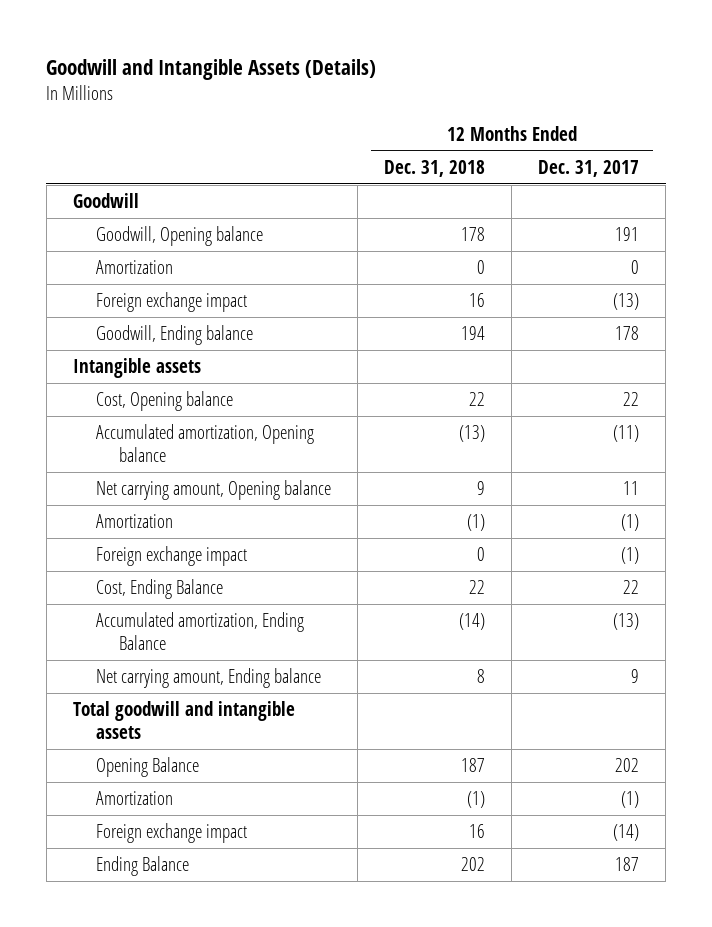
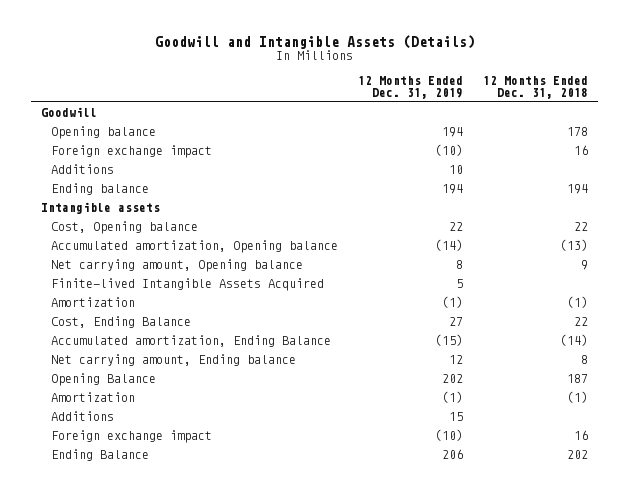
- | 12 Months Ended Dec. 31, 2018 | 12 Months Ended Dec. 31, 2017
+ | 12 Months Ended Dec. 31, 2019 | 12 Months Ended Dec. 31, 2018
- Goodwill, Opening balance | 178 | 191
- Amortization | 0 | 0
+ Opening balance | 194 | 178
- Goodwill, Ending balance | 194 | 178
+ Additions | 10 |
+ Ending balance | 194 | 194
+ Finite-lived Intangible Assets Acquired | 5 |
- Foreign exchange impact | 0 | (1)
- Total goodwill and intangible assets
+ Additions | 15 |

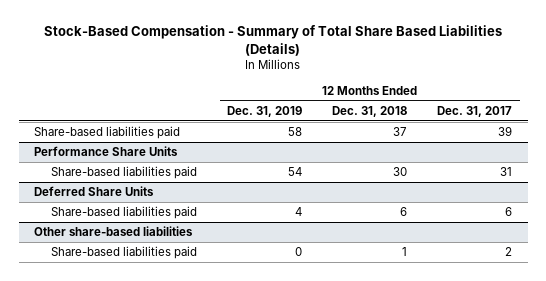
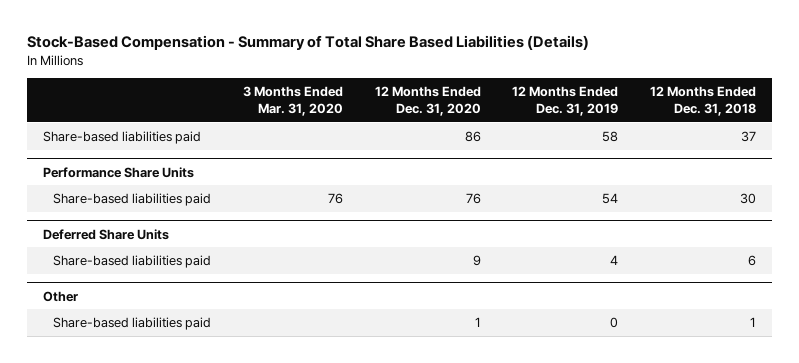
- | 12 Months Ended Dec. 31, 2019 | 12 Months Ended Dec. 31, 2018 | 12 Months Ended Dec. 31, 2017
+ | 3 Months Ended Mar. 31, 2020 | 12 Months Ended Dec. 31, 2020 | 12 Months Ended Dec. 31, 2019 | 12 Months Ended Dec. 31, 2018
- Other share-based liabilities
+ Other

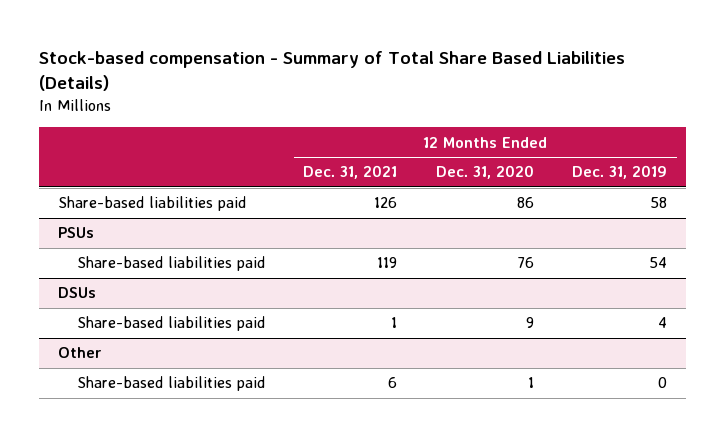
- Stock-Based Compensation - Summary of Total Share Based Liabilities (Details)
+ Stock-based compensation - Summary of Total Share Based Liabilities (Details)
- | 3 Months Ended Mar. 31, 2020 | 12 Months Ended Dec. 31, 2020 | 12 Months Ended Dec. 31, 2019 | 12 Months Ended Dec. 31, 2018
+ | 12 Months Ended Dec. 31, 2021 | 12 Months Ended Dec. 31, 2020 | 12 Months Ended Dec. 31, 2019
- Performance Share Units
+ PSUs
- Deferred Share Units
+ DSUs

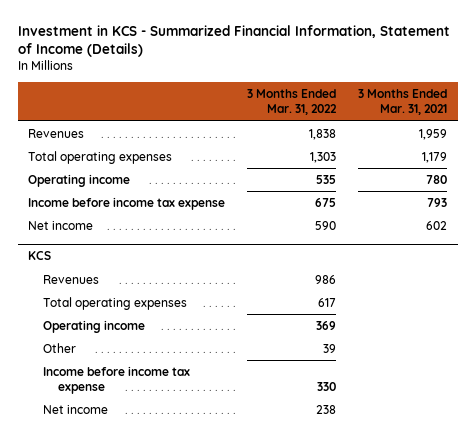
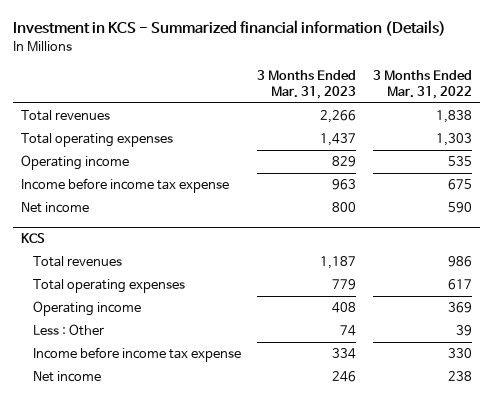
- Investment in KCS - Summarized Financial Information, Statement of Income (Details)
+ Investment in KCS - Summarized financial information (Details)
- | 3 Months Ended Mar. 31, 2022 | 3 Months Ended Mar. 31, 2021
+ | 3 Months Ended Mar. 31, 2023 | 3 Months Ended Mar. 31, 2022
- Revenues | 1,838 | 1,959
+ Total revenues | 2,266 | 1,838
@ KCS
- Revenues | 986 |
+ Total revenues | 1,187 | 986
- Other | 39 |
+ Less : Other | 74 | 39

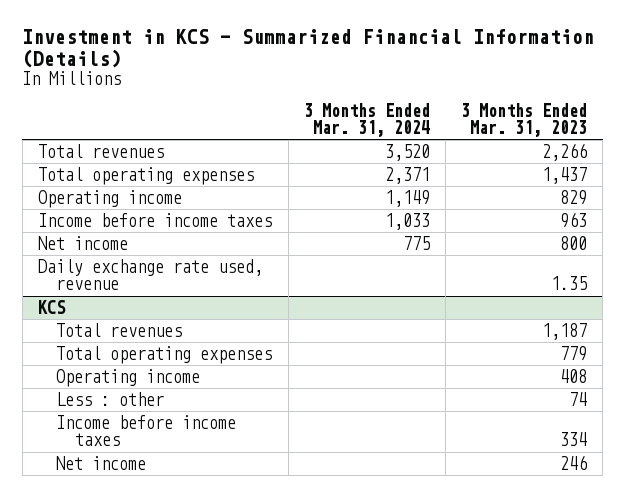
- Investment in KCS - Summarized financial information (Details)
+ Investment in KCS - Summarized Financial Information (Details)
- | 3 Months Ended Mar. 31, 2023 | 3 Months Ended Mar. 31, 2022
+ | 3 Months Ended Mar. 31, 2024 | 3 Months Ended Mar. 31, 2023
- Income before income tax expense | 963 | 675
+ Income before income taxes | 1,033 | 963
+ Daily exchange rate used, revenue | | 1.35
@ KCS
- Less : Other | 74 | 39
- Income before income tax expense | 334 | 330
+ Less : other | | 74
+ Income before income taxes | | 334

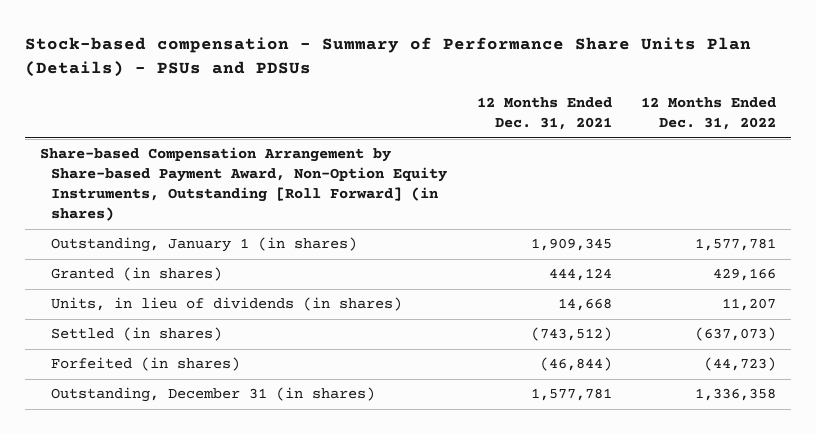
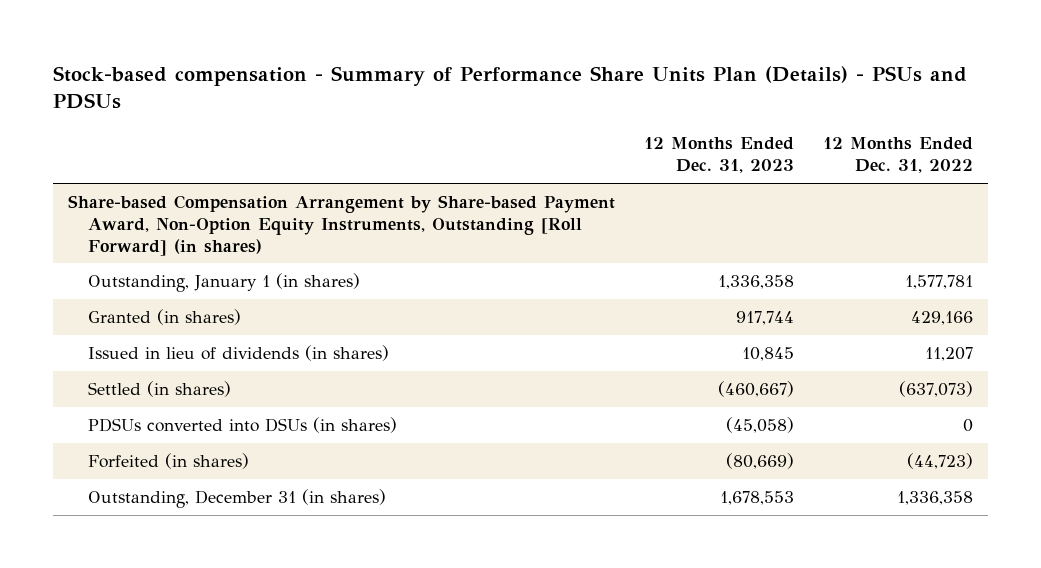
- | 12 Months Ended Dec. 31, 2021 | 12 Months Ended Dec. 31, 2022
+ | 12 Months Ended Dec. 31, 2023 | 12 Months Ended Dec. 31, 2022
- Units, in lieu of dividends (in shares) | 14,668 | 11,207
+ Issued in lieu of dividends (in shares) | 10,845 | 11,207
+ PDSUs converted into DSUs (in shares) | (45,058) | 0

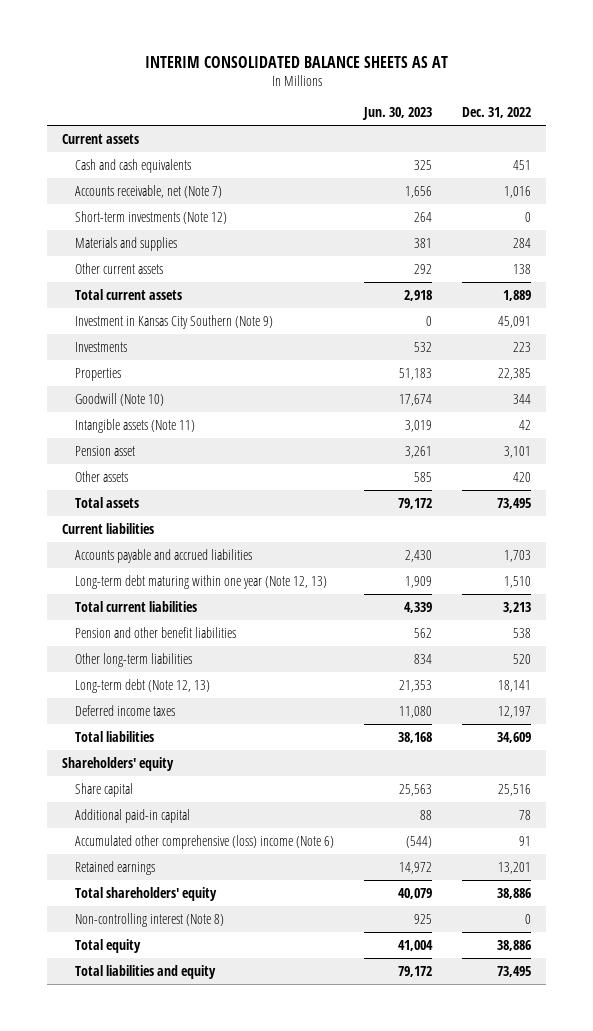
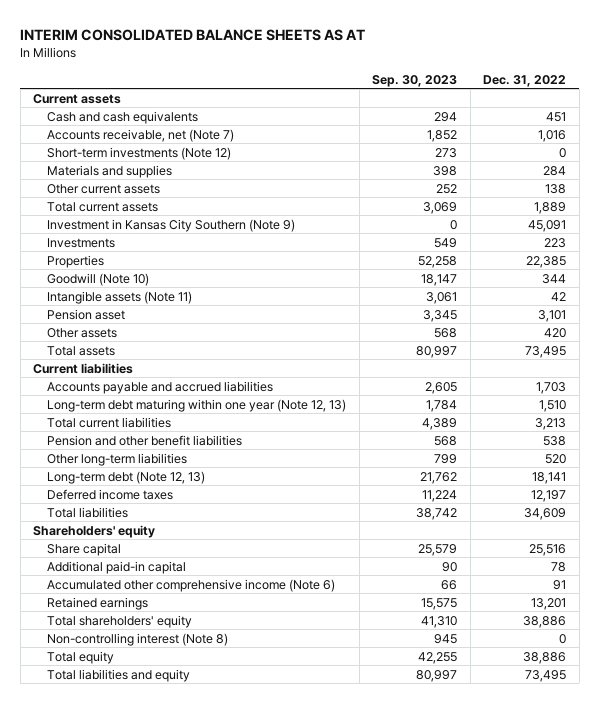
- | Jun. 30, 2023 | Dec. 31, 2022
+ | Sep. 30, 2023 | Dec. 31, 2022
- Accumulated other comprehensive (loss) income (Note 6) | (544) | 91
+ Accumulated other comprehensive income (Note 6) | 66 | 91

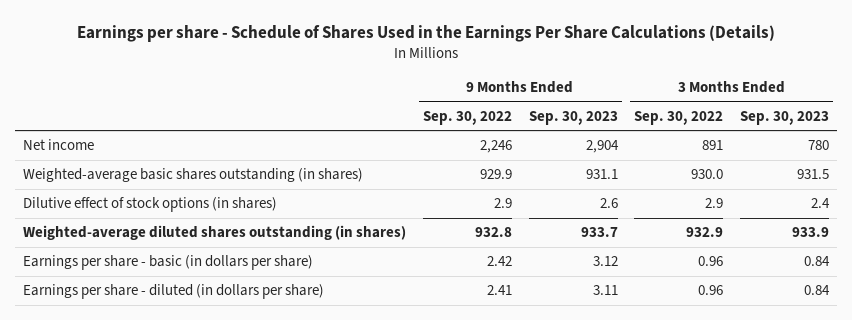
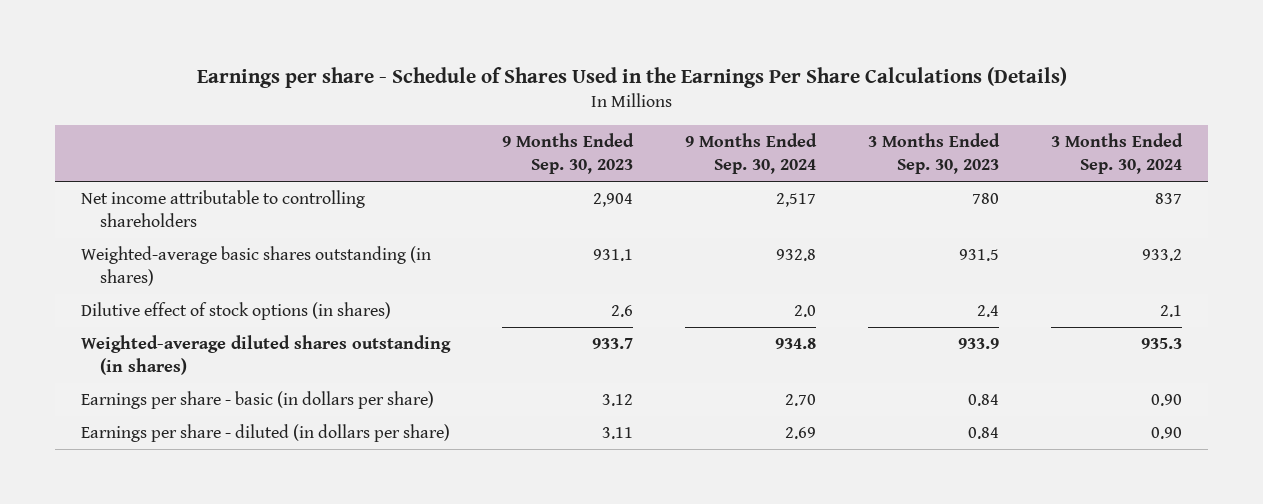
- | 9 Months Ended Sep. 30, 2022 | 9 Months Ended Sep. 30, 2023 | 3 Months Ended Sep. 30, 2022 | 3 Months Ended Sep. 30, 2023
+ | 9 Months Ended Sep. 30, 2023 | 9 Months Ended Sep. 30, 2024 | 3 Months Ended Sep. 30, 2023 | 3 Months Ended Sep. 30, 2024
- Net income | 2,246 | 2,904 | 891 | 780
+ Net income attributable to controlling shareholders | 2,904 | 2,517 | 780 | 837

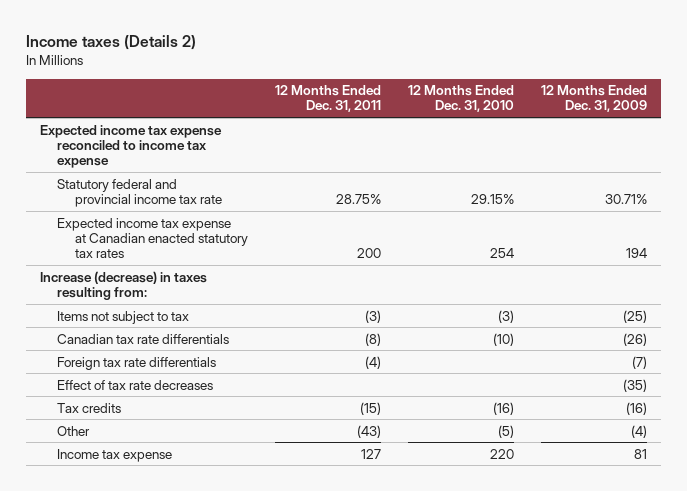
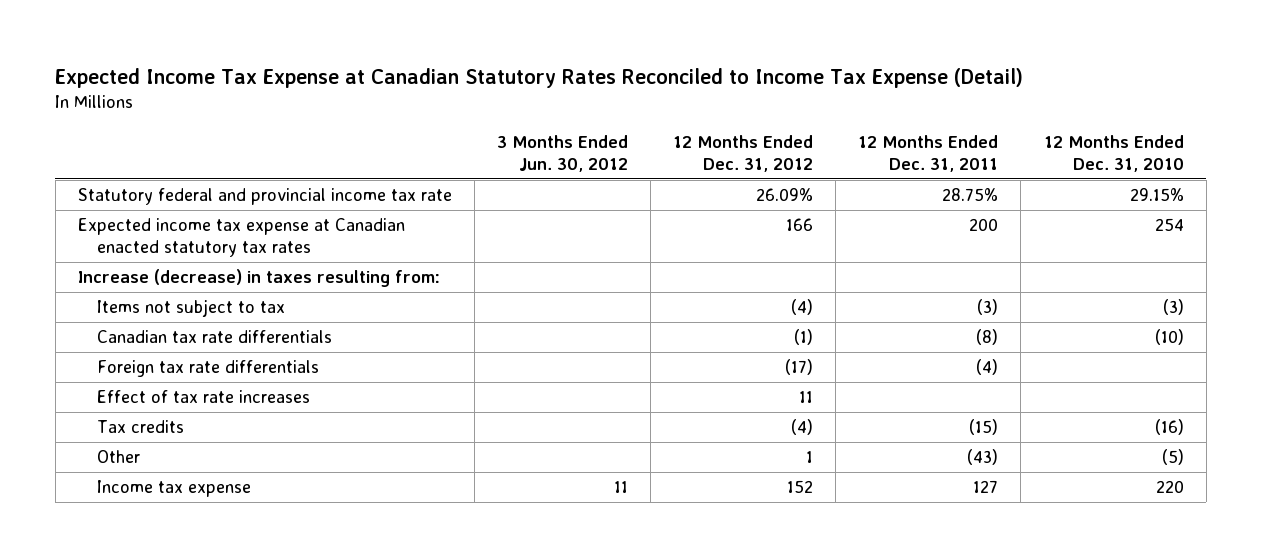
- Income taxes (Details 2)
+ Expected Income Tax Expense at Canadian Statutory Rates Reconciled to Income Tax Expense (Detail)
- | 12 Months Ended Dec. 31, 2011 | 12 Months Ended Dec. 31, 2010 | 12 Months Ended Dec. 31, 2009
+ | 3 Months Ended Jun. 30, 2012 | 12 Months Ended Dec. 31, 2012 | 12 Months Ended Dec. 31, 2011 | 12 Months Ended Dec. 31, 2010
- Expected income tax expense reconciled to income tax expense
- Effect of tax rate decreases | | | (35)
+ Effect of tax rate increases | | 11 | |

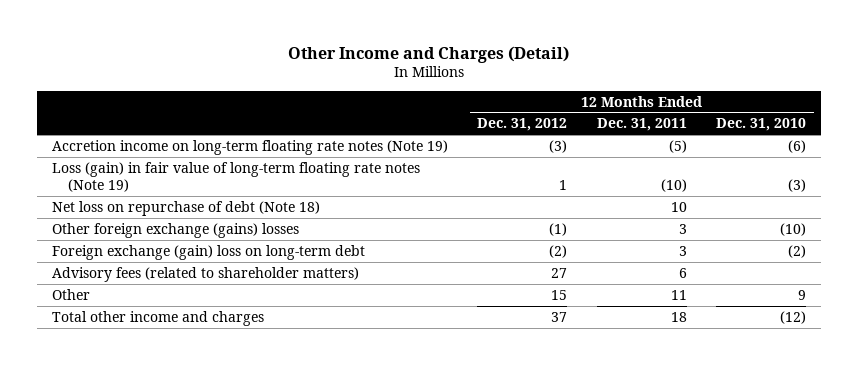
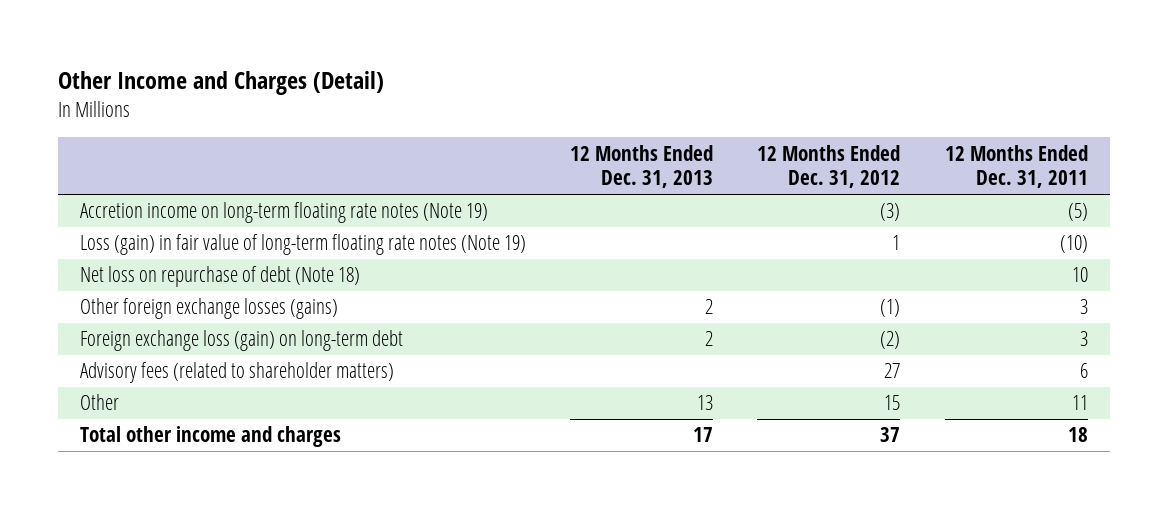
- | 12 Months Ended Dec. 31, 2012 | 12 Months Ended Dec. 31, 2011 | 12 Months Ended Dec. 31, 2010
+ | 12 Months Ended Dec. 31, 2013 | 12 Months Ended Dec. 31, 2012 | 12 Months Ended Dec. 31, 2011
- Other foreign exchange (gains) losses | (1) | 3 | (10)
- Foreign exchange (gain) loss on long-term debt | (2) | 3 | (2)
+ Other foreign exchange losses (gains) | 2 | (1) | 3
+ Foreign exchange loss (gain) on long-term debt | 2 | (2) | 3

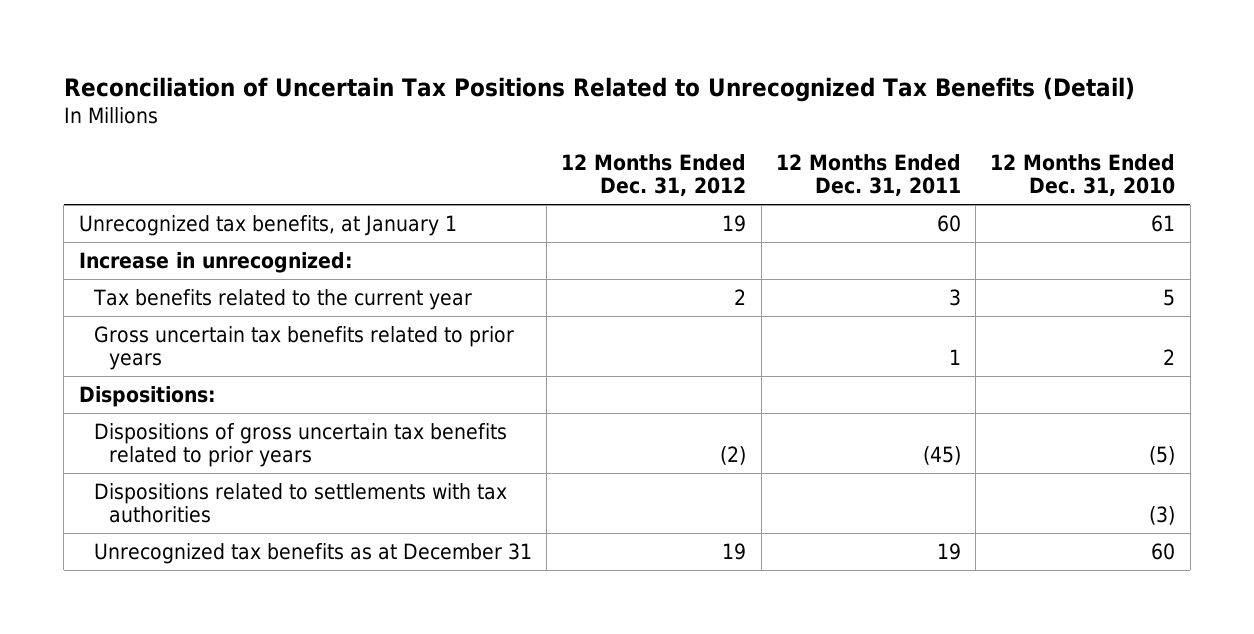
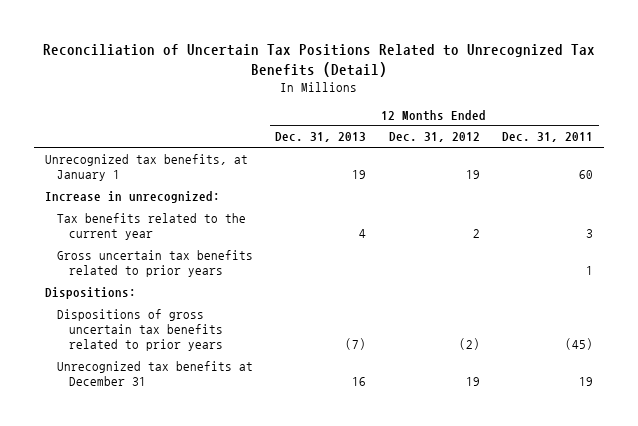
- | 12 Months Ended Dec. 31, 2012 | 12 Months Ended Dec. 31, 2011 | 12 Months Ended Dec. 31, 2010
+ | 12 Months Ended Dec. 31, 2013 | 12 Months Ended Dec. 31, 2012 | 12 Months Ended Dec. 31, 2011
- Dispositions related to settlements with tax authorities | | | (3)
- Unrecognized tax benefits as at December 31 | 19 | 19 | 60
+ Unrecognized tax benefits at December 31 | 16 | 19 | 19

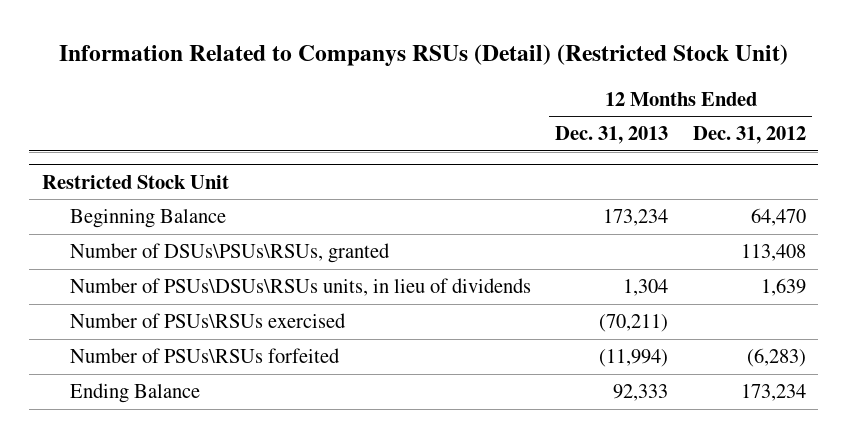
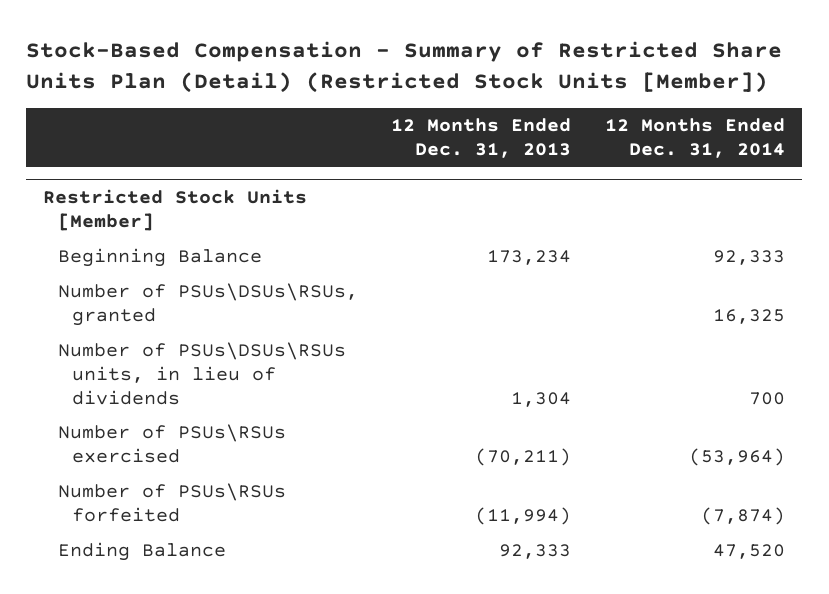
- Information Related to Companys RSUs (Detail) (Restricted Stock Unit)
+ Stock-Based Compensation - Summary of Restricted Share Units Plan (Detail) (Restricted Stock Units [Member])
- | 12 Months Ended Dec. 31, 2013 | 12 Months Ended Dec. 31, 2012
+ | 12 Months Ended Dec. 31, 2013 | 12 Months Ended Dec. 31, 2014
- Restricted Stock Unit
+ Restricted Stock Units [Member]
- Number of DSUs\PSUs\RSUs, granted | | 113,408
+ Number of PSUs\DSUs\RSUs, granted | | 16,325

